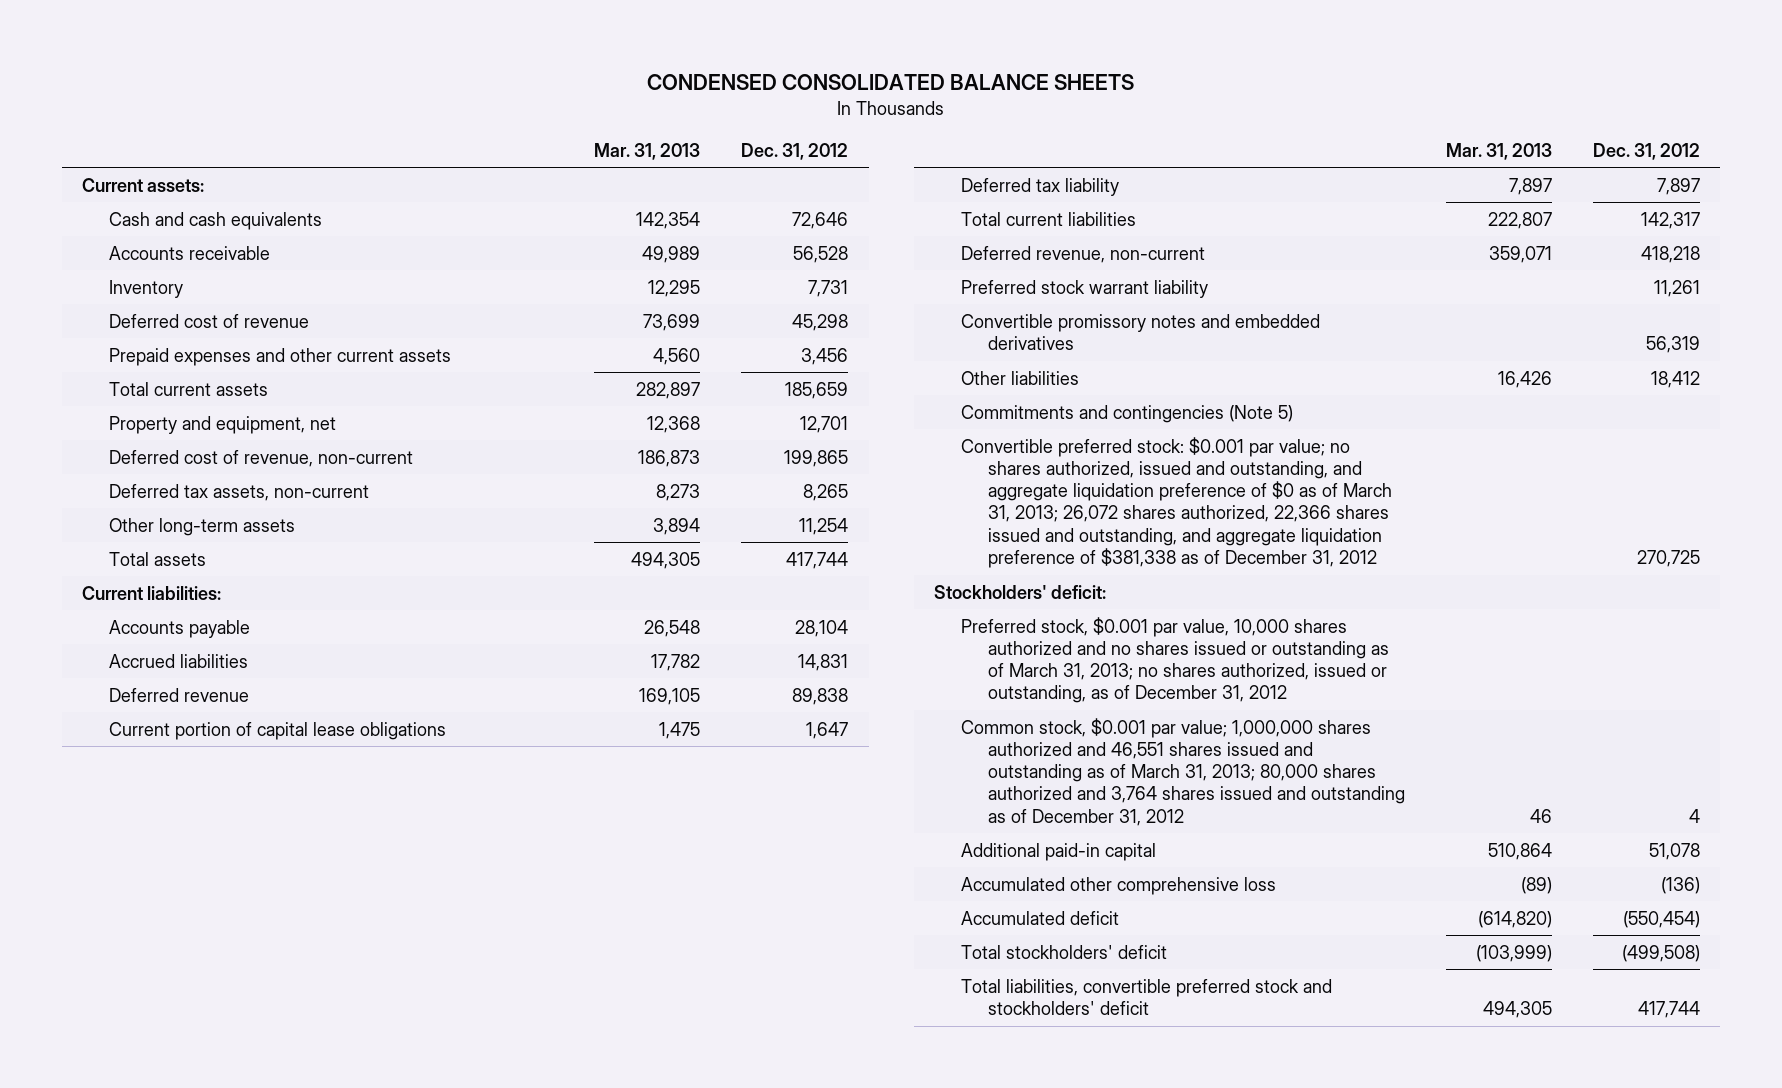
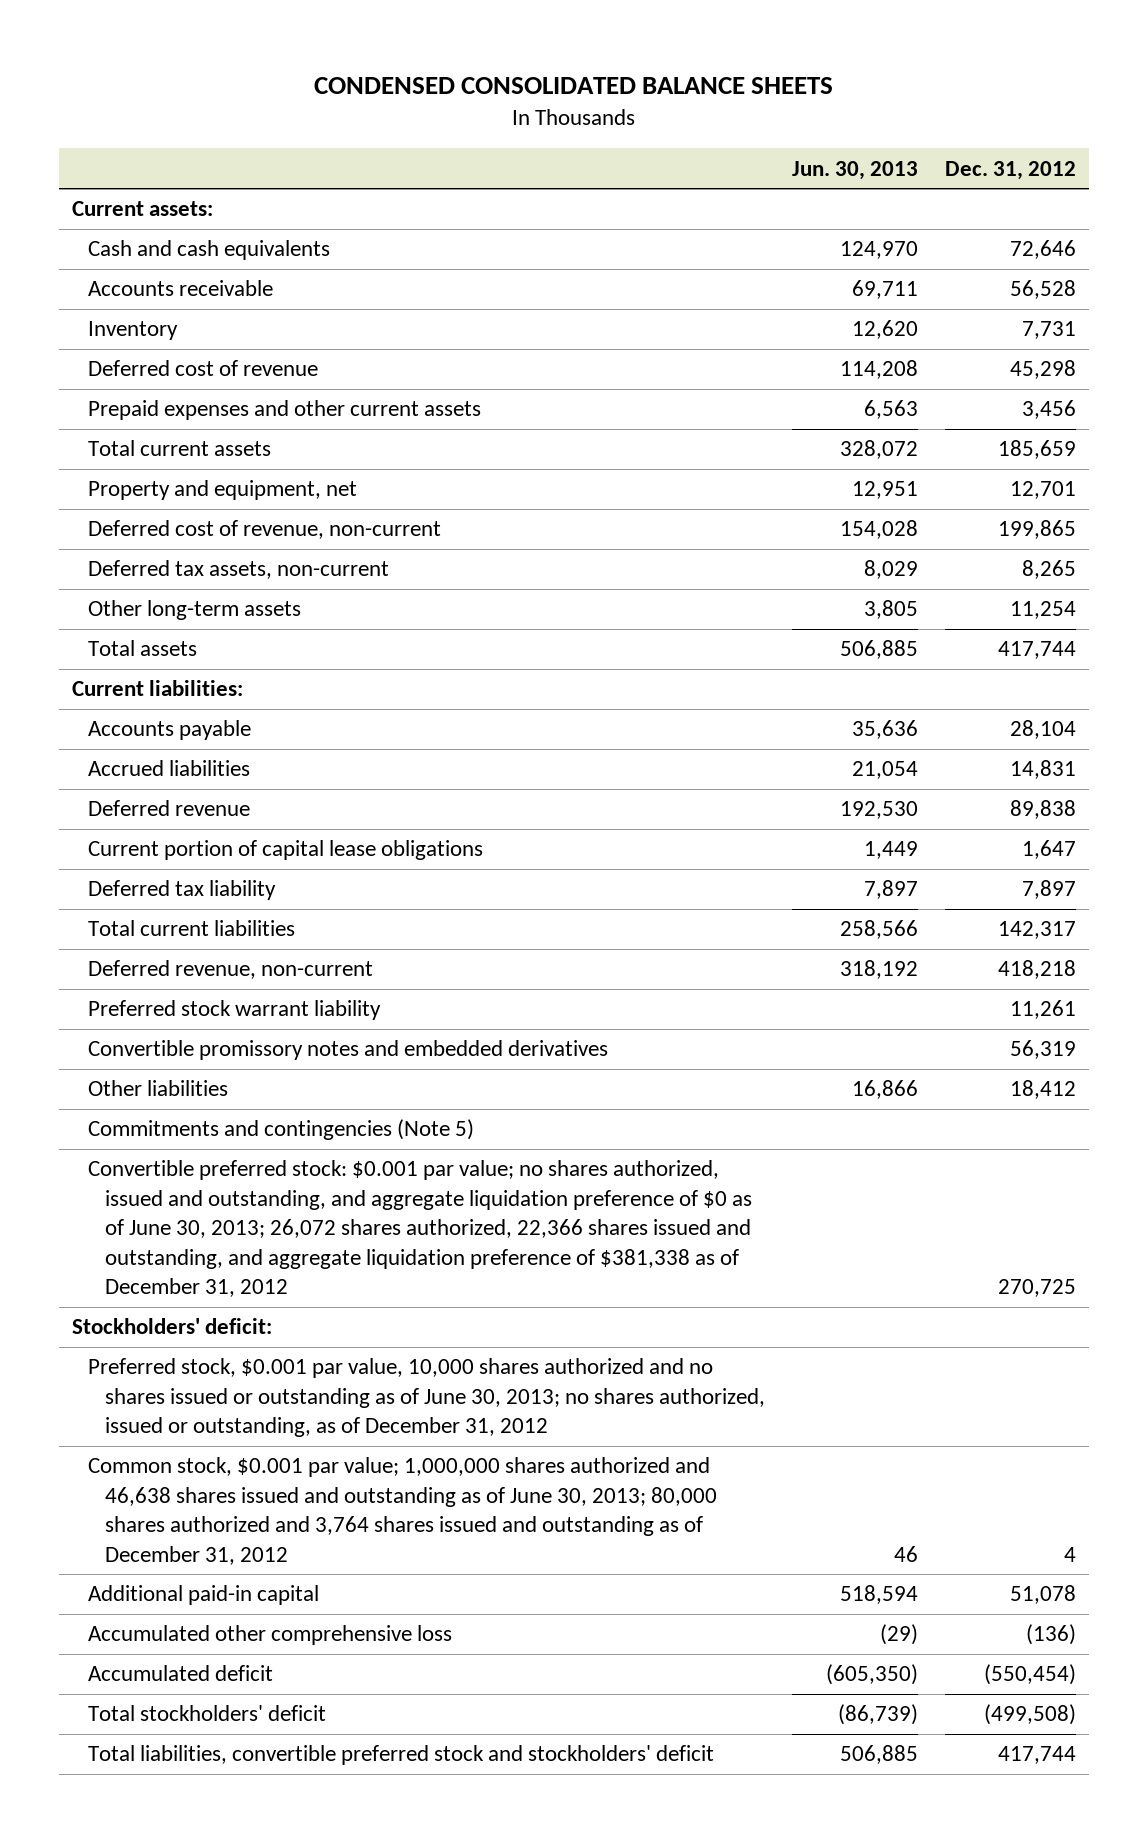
- | Mar. 31, 2013 | Dec. 31, 2012
+ | Jun. 30, 2013 | Dec. 31, 2012
- Convertible preferred stock: $0.001 par value; no shares authorized, issued and outstanding, and aggregate liquidation preference of $0 as of March 31, 2013; 26,072 shares authorized, 22,366 shares issued and outstanding, and aggregate liquidation preference of $381,338 as of December 31, 2012 | | 270,725
+ Convertible preferred stock: $0.001 par value; no shares authorized, issued and outstanding, and aggregate liquidation preference of $0 as of June 30, 2013; 26,072 shares authorized, 22,366 shares issued and outstanding, and aggregate liquidation preference of $381,338 as of December 31, 2012 | | 270,725
- Preferred stock, $0.001 par value, 10,000 shares authorized and no shares issued or outstanding as of March 31, 2013; no shares authorized, issued or outstanding, as of December 31, 2012
- Common stock, $0.001 par value; 1,000,000 shares authorized and 46,551 shares issued and outstanding as of March 31, 2013; 80,000 shares authorized and 3,764 shares issued and outstanding as of December 31, 2012 | 46 | 4
+ Preferred stock, $0.001 par value, 10,000 shares authorized and no shares issued or outstanding as of June 30, 2013; no shares authorized, issued or outstanding, as of December 31, 2012
+ Common stock, $0.001 par value; 1,000,000 shares authorized and 46,638 shares issued and outstanding as of June 30, 2013; 80,000 shares authorized and 3,764 shares issued and outstanding as of December 31, 2012 | 46 | 4

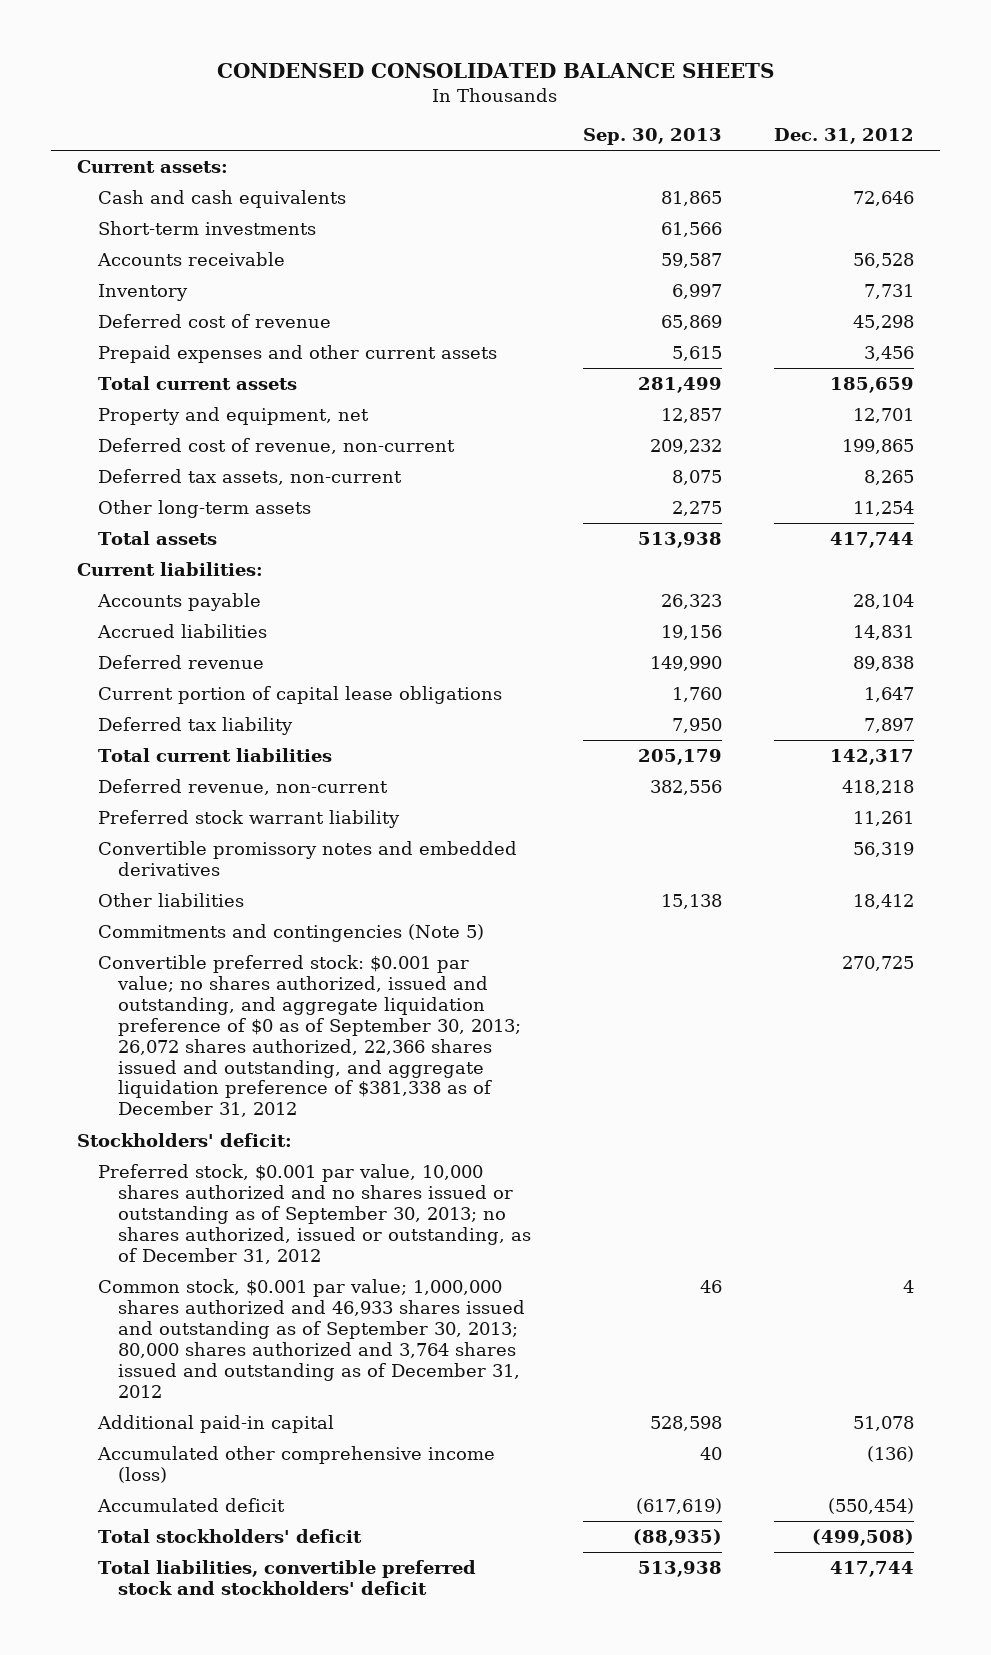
- | Jun. 30, 2013 | Dec. 31, 2012
+ | Sep. 30, 2013 | Dec. 31, 2012
+ Short-term investments | 61,566 |
- Convertible preferred stock: $0.001 par value; no shares authorized, issued and outstanding, and aggregate liquidation preference of $0 as of June 30, 2013; 26,072 shares authorized, 22,366 shares issued and outstanding, and aggregate liquidation preference of $381,338 as of December 31, 2012 | | 270,725
+ Convertible preferred stock: $0.001 par value; no shares authorized, issued and outstanding, and aggregate liquidation preference of $0 as of September 30, 2013; 26,072 shares authorized, 22,366 shares issued and outstanding, and aggregate liquidation preference of $381,338 as of December 31, 2012 | | 270,725
- Preferred stock, $0.001 par value, 10,000 shares authorized and no shares issued or outstanding as of June 30, 2013; no shares authorized, issued or outstanding, as of December 31, 2012
- Common stock, $0.001 par value; 1,000,000 shares authorized and 46,638 shares issued and outstanding as of June 30, 2013; 80,000 shares authorized and 3,764 shares issued and outstanding as of December 31, 2012 | 46 | 4
+ Preferred stock, $0.001 par value, 10,000 shares authorized and no shares issued or outstanding as of September 30, 2013; no shares authorized, issued or outstanding, as of December 31, 2012
+ Common stock, $0.001 par value; 1,000,000 shares authorized and 46,933 shares issued and outstanding as of September 30, 2013; 80,000 shares authorized and 3,764 shares issued and outstanding as of December 31, 2012 | 46 | 4
- Accumulated other comprehensive loss | (29) | (136)
+ Accumulated other comprehensive income (loss) | 40 | (136)

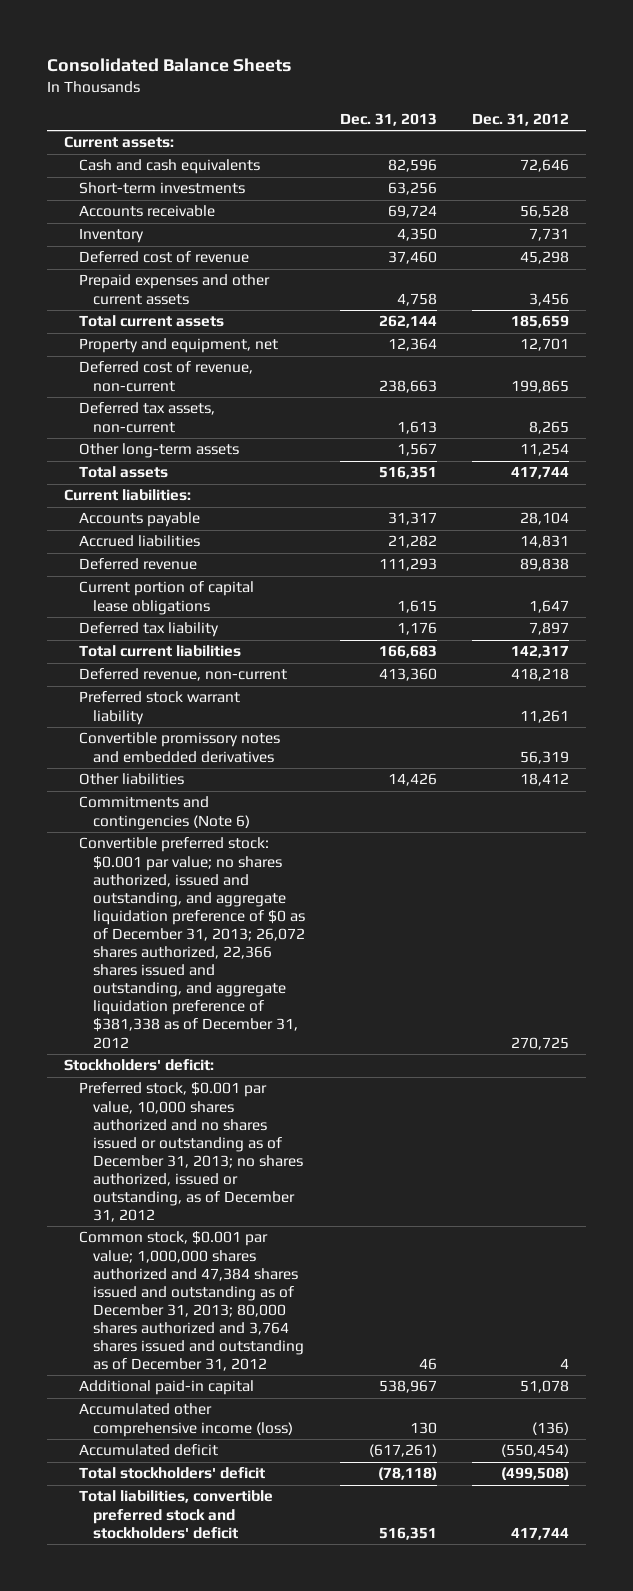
- CONDENSED CONSOLIDATED BALANCE SHEETS
+ Consolidated Balance Sheets
- | Sep. 30, 2013 | Dec. 31, 2012
+ | Dec. 31, 2013 | Dec. 31, 2012
- Commitments and contingencies (Note 5)
- Convertible preferred stock: $0.001 par value; no shares authorized, issued and outstanding, and aggregate liquidation preference of $0 as of September 30, 2013; 26,072 shares authorized, 22,366 shares issued and outstanding, and aggregate liquidation preference of $381,338 as of December 31, 2012 | | 270,725
+ Commitments and contingencies (Note 6)
+ Convertible preferred stock: $0.001 par value; no shares authorized, issued and outstanding, and aggregate liquidation preference of $0 as of December 31, 2013; 26,072 shares authorized, 22,366 shares issued and outstanding, and aggregate liquidation preference of $381,338 as of December 31, 2012 | | 270,725
- Preferred stock, $0.001 par value, 10,000 shares authorized and no shares issued or outstanding as of September 30, 2013; no shares authorized, issued or outstanding, as of December 31, 2012
- Common stock, $0.001 par value; 1,000,000 shares authorized and 46,933 shares issued and outstanding as of September 30, 2013; 80,000 shares authorized and 3,764 shares issued and outstanding as of December 31, 2012 | 46 | 4
+ Preferred stock, $0.001 par value, 10,000 shares authorized and no shares issued or outstanding as of December 31, 2013; no shares authorized, issued or outstanding, as of December 31, 2012
+ Common stock, $0.001 par value; 1,000,000 shares authorized and 47,384 shares issued and outstanding as of December 31, 2013; 80,000 shares authorized and 3,764 shares issued and outstanding as of December 31, 2012 | 46 | 4

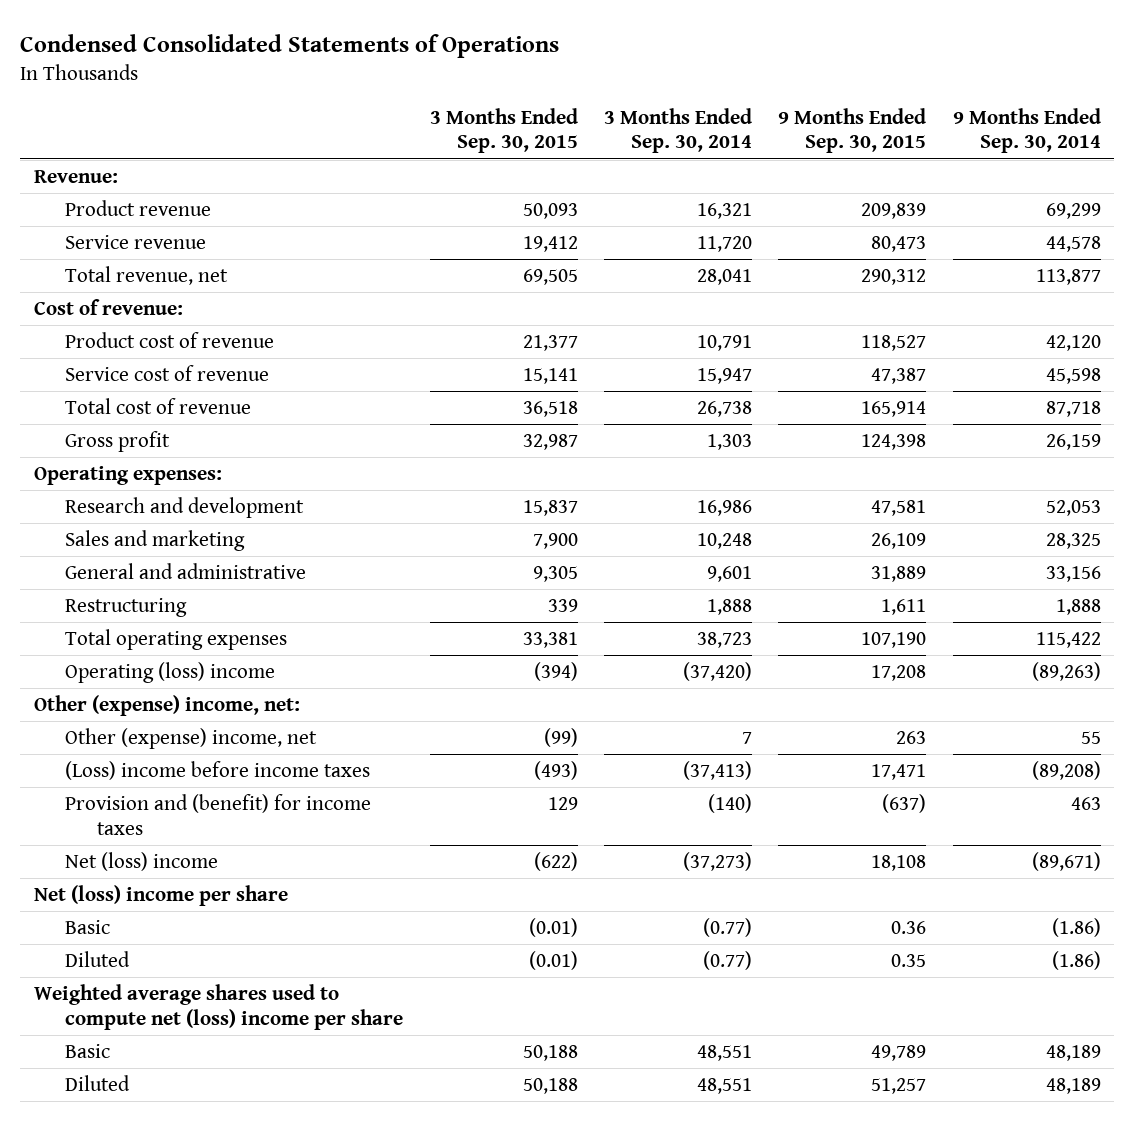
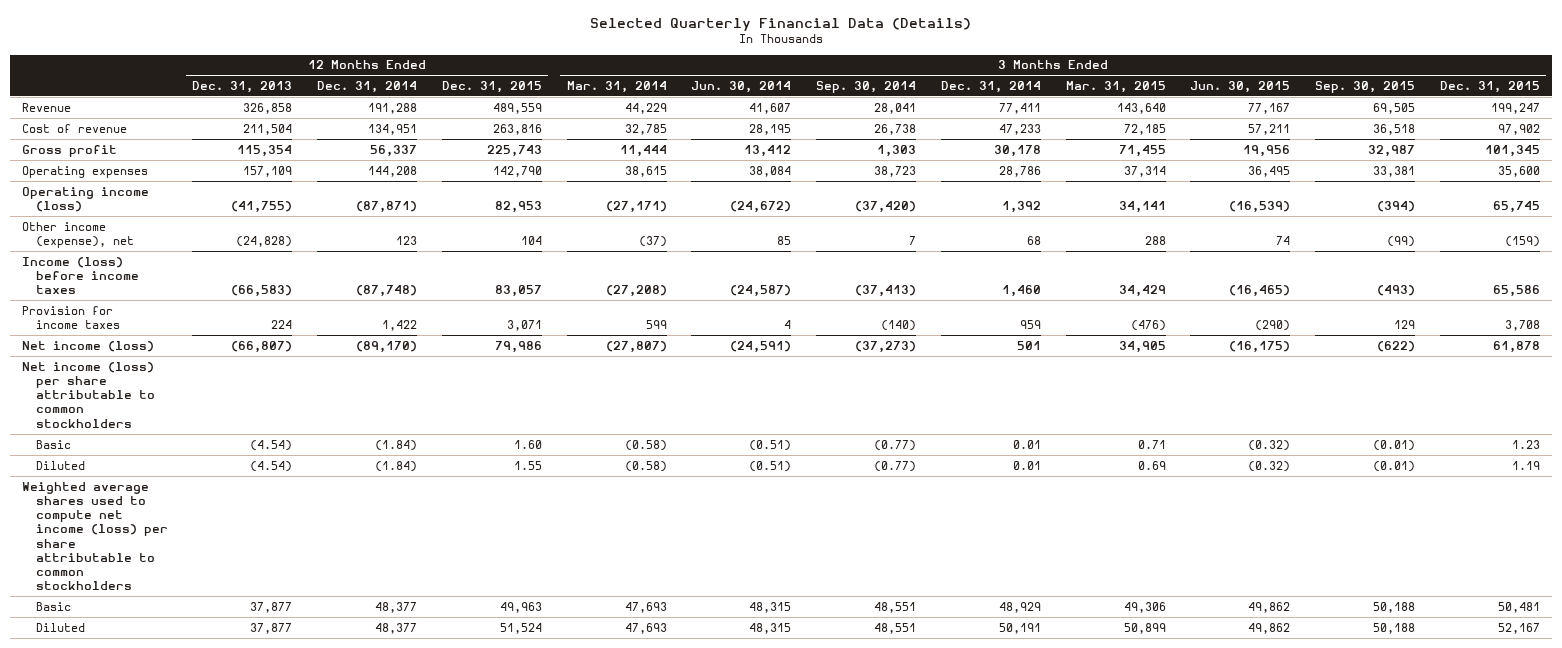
- Condensed Consolidated Statements of Operations
+ Selected Quarterly Financial Data (Details)
- | 3 Months Ended Sep. 30, 2015 | 3 Months Ended Sep. 30, 2014 | 9 Months Ended Sep. 30, 2015 | 9 Months Ended Sep. 30, 2014
+ | 12 Months Ended Dec. 31, 2013 | 12 Months Ended Dec. 31, 2014 | 12 Months Ended Dec. 31, 2015 | 3 Months Ended Mar. 31, 2014 | 3 Months Ended Jun. 30, 2014 | 3 Months Ended Sep. 30, 2014 | 3 Months Ended Dec. 31, 2014 | 3 Months Ended Mar. 31, 2015 | 3 Months Ended Jun. 30, 2015 | 3 Months Ended Sep. 30, 2015 | 3 Months Ended Dec. 31, 2015
- Revenue:
- Product revenue | 50,093 | 16,321 | 209,839 | 69,299
- Service revenue | 19,412 | 11,720 | 80,473 | 44,578
- Total revenue, net | 69,505 | 28,041 | 290,312 | 113,877
- Cost of revenue:
- Product cost of revenue | 21,377 | 10,791 | 118,527 | 42,120
- Service cost of revenue | 15,141 | 15,947 | 47,387 | 45,598
- Total cost of revenue | 36,518 | 26,738 | 165,914 | 87,718
+ Revenue | 326,858 | 191,288 | 489,559 | 44,229 | 41,607 | 28,041 | 77,411 | 143,640 | 77,167 | 69,505 | 199,247
+ Cost of revenue | 211,504 | 134,951 | 263,816 | 32,785 | 28,195 | 26,738 | 47,233 | 72,185 | 57,211 | 36,518 | 97,902
- Operating expenses:
- Research and development | 15,837 | 16,986 | 47,581 | 52,053
- Sales and marketing | 7,900 | 10,248 | 26,109 | 28,325
- General and administrative | 9,305 | 9,601 | 31,889 | 33,156
- Restructuring | 339 | 1,888 | 1,611 | 1,888
- Total operating expenses | 33,381 | 38,723 | 107,190 | 115,422
- Operating (loss) income | (394) | (37,420) | 17,208 | (89,263)
- Other (expense) income, net:
- Other (expense) income, net | (99) | 7 | 263 | 55
- (Loss) income before income taxes | (493) | (37,413) | 17,471 | (89,208)
- Provision and (benefit) for income taxes | 129 | (140) | (637) | 463
- Net (loss) income | (622) | (37,273) | 18,108 | (89,671)
- Net (loss) income per share
+ Operating expenses | 157,109 | 144,208 | 142,790 | 38,615 | 38,084 | 38,723 | 28,786 | 37,314 | 36,495 | 33,381 | 35,600
+ Operating income (loss) | (41,755) | (87,871) | 82,953 | (27,171) | (24,672) | (37,420) | 1,392 | 34,141 | (16,539) | (394) | 65,745
+ Other income (expense), net | (24,828) | 123 | 104 | (37) | 85 | 7 | 68 | 288 | 74 | (99) | (159)
+ Income (loss) before income taxes | (66,583) | (87,748) | 83,057 | (27,208) | (24,587) | (37,413) | 1,460 | 34,429 | (16,465) | (493) | 65,586
+ Provision for income taxes | 224 | 1,422 | 3,071 | 599 | 4 | (140) | 959 | (476) | (290) | 129 | 3,708
+ Net income (loss) | (66,807) | (89,170) | 79,986 | (27,807) | (24,591) | (37,273) | 501 | 34,905 | (16,175) | (622) | 61,878
+ Net income (loss) per share attributable to common stockholders
- Weighted average shares used to compute net (loss) income per share
+ Weighted average shares used to compute net income (loss) per share attributable to common stockholders

